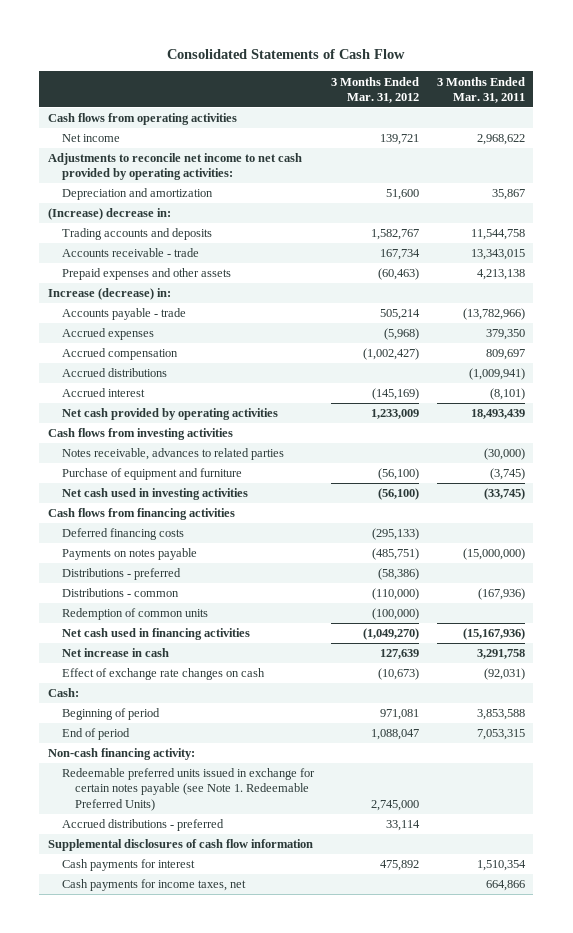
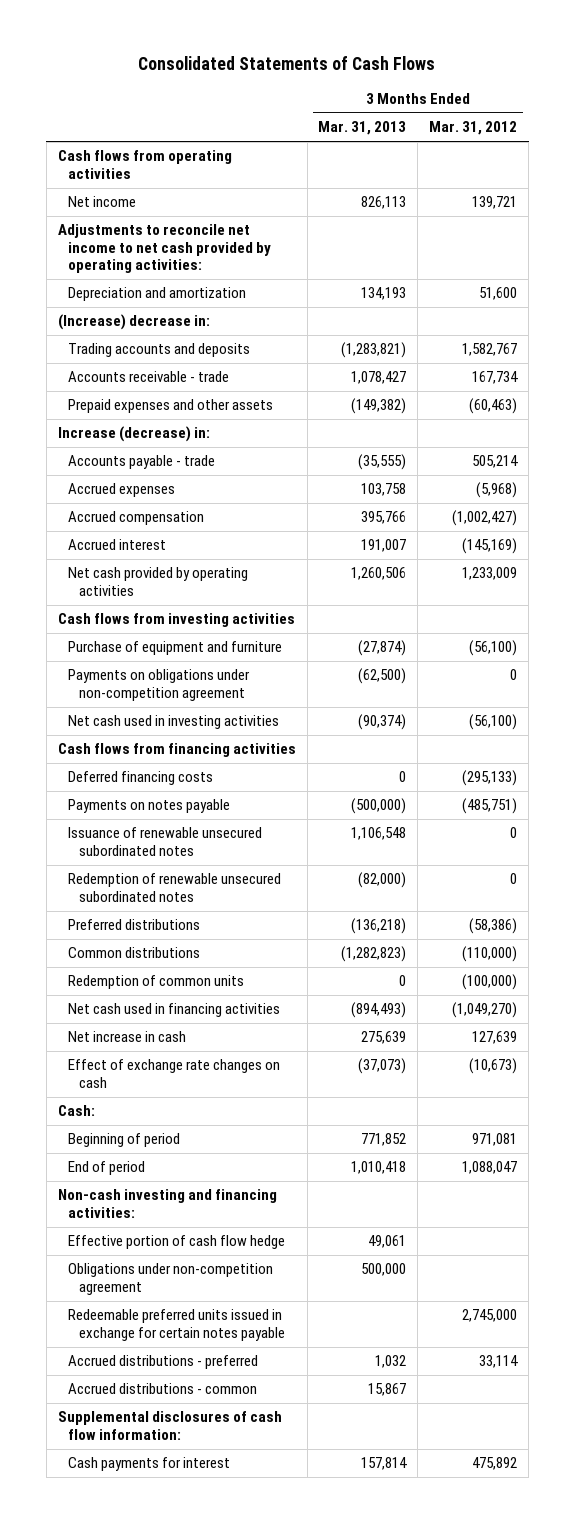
- Consolidated Statements of Cash Flow
+ Consolidated Statements of Cash Flows
- | 3 Months Ended Mar. 31, 2012 | 3 Months Ended Mar. 31, 2011
+ | 3 Months Ended Mar. 31, 2013 | 3 Months Ended Mar. 31, 2012
- Accrued distributions | | (1,009,941)
- Notes receivable, advances to related parties | | (30,000)
+ Payments on obligations under non-competition agreement | (62,500) | 0
- Distributions - preferred | (58,386) |
- Distributions - common | (110,000) | (167,936)
+ Issuance of renewable unsecured subordinated notes | 1,106,548 | 0
+ Redemption of renewable unsecured subordinated notes | (82,000) | 0
+ Preferred distributions | (136,218) | (58,386)
+ Common distributions | (1,282,823) | (110,000)
- Non-cash financing activity:
- Redeemable preferred units issued in exchange for certain notes payable (see Note 1. Redeemable Preferred Units) | 2,745,000 |
+ Non-cash investing and financing activities:
+ Effective portion of cash flow hedge | 49,061 |
+ Obligations under non-competition agreement | 500,000 |
+ Redeemable preferred units issued in exchange for certain notes payable | | 2,745,000
- Supplemental disclosures of cash flow information
+ Accrued distributions - common | 15,867 |
+ Supplemental disclosures of cash flow information:
- Cash payments for income taxes, net | | 664,866

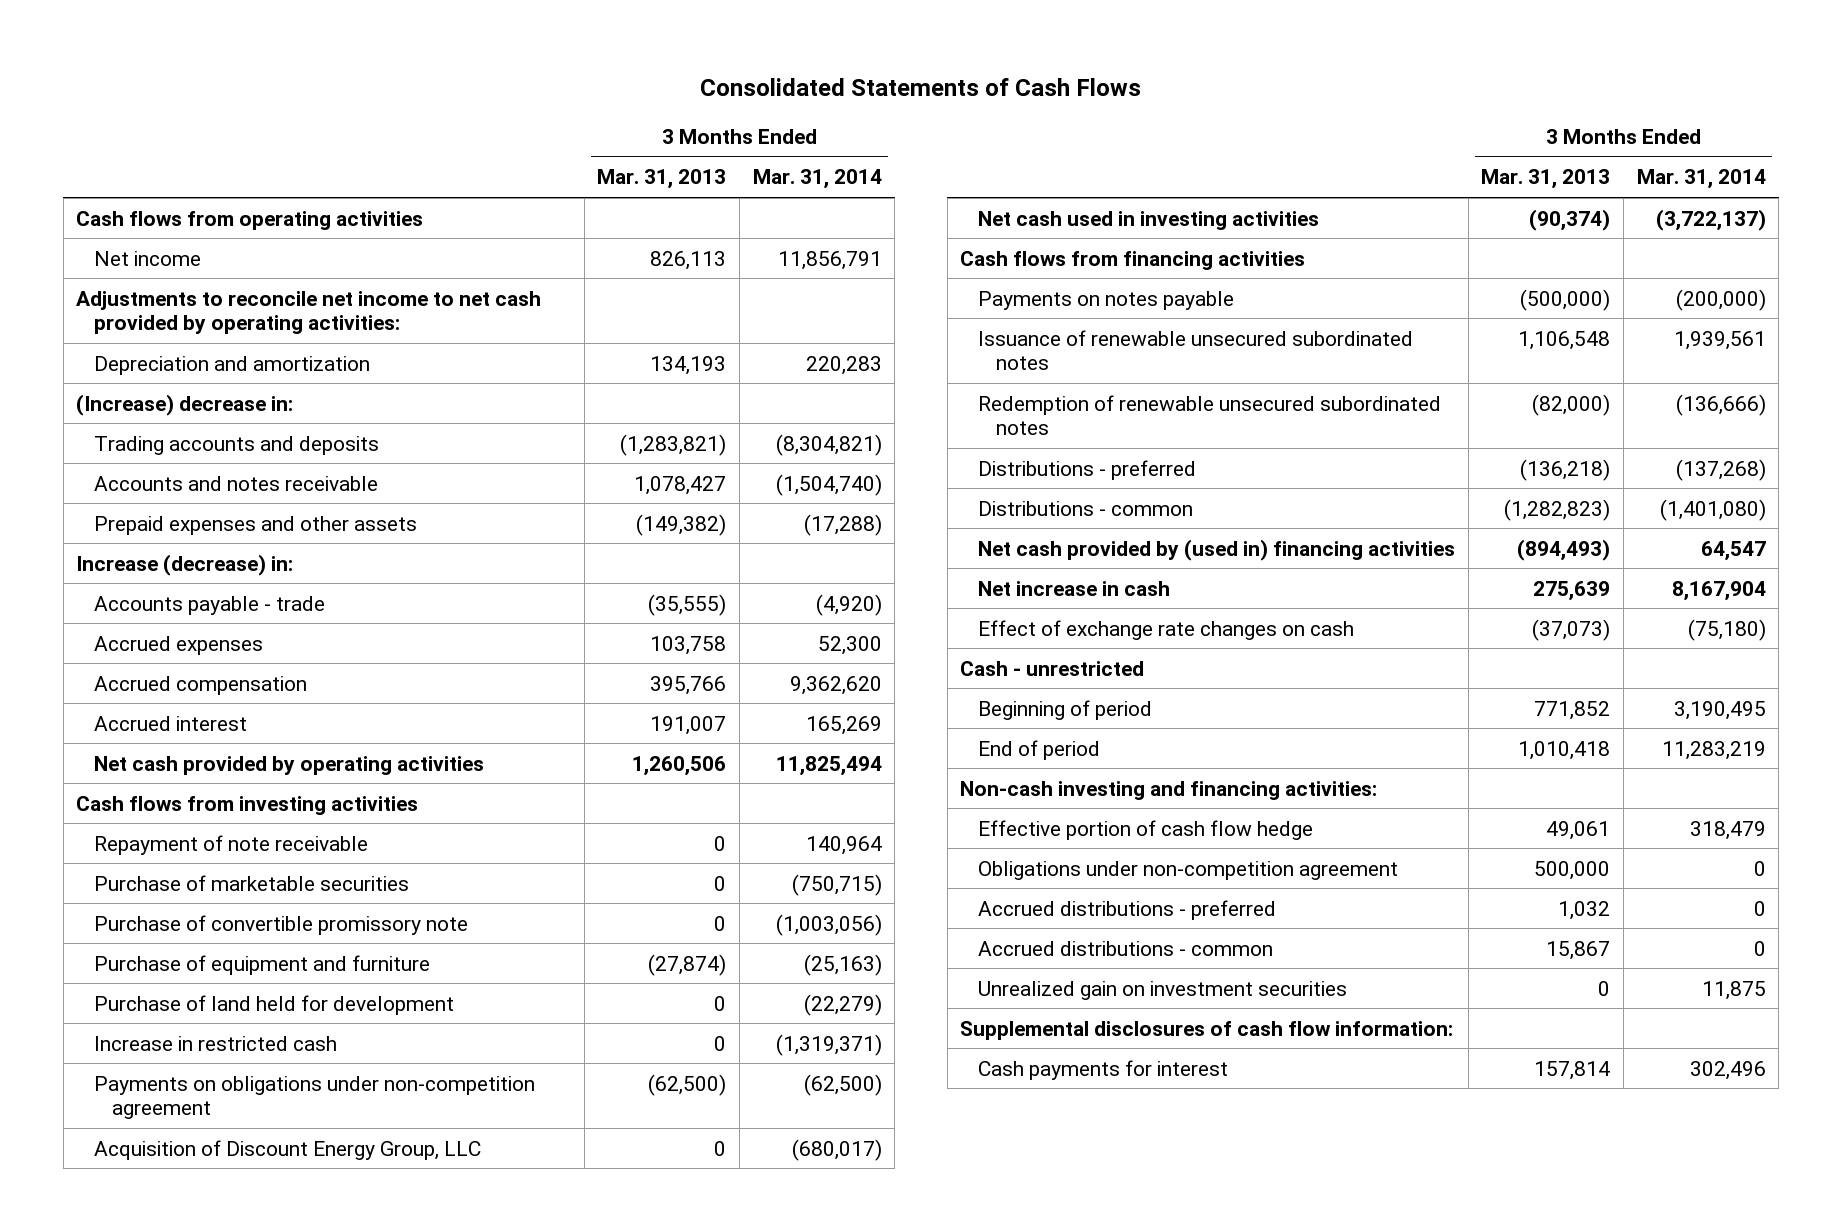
- | 3 Months Ended Mar. 31, 2013 | 3 Months Ended Mar. 31, 2012
+ | 3 Months Ended Mar. 31, 2013 | 3 Months Ended Mar. 31, 2014
- Accounts receivable - trade | 1,078,427 | 167,734
+ Accounts and notes receivable | 1,078,427 | (1,504,740)
+ Repayment of note receivable | 0 | 140,964
+ Purchase of marketable securities | 0 | (750,715)
+ Purchase of convertible promissory note | 0 | (1,003,056)
+ Purchase of land held for development | 0 | (22,279)
+ Increase in restricted cash | 0 | (1,319,371)
+ Acquisition of Discount Energy Group, LLC | 0 | (680,017)
- Deferred financing costs | 0 | (295,133)
- Preferred distributions | (136,218) | (58,386)
- Common distributions | (1,282,823) | (110,000)
- Redemption of common units | 0 | (100,000)
- Net cash used in financing activities | (894,493) | (1,049,270)
+ Distributions - preferred | (136,218) | (137,268)
+ Distributions - common | (1,282,823) | (1,401,080)
+ Net cash provided by (used in) financing activities | (894,493) | 64,547
- Cash:
+ Cash - unrestricted
- Redeemable preferred units issued in exchange for certain notes payable | | 2,745,000
+ Unrealized gain on investment securities | 0 | 11,875

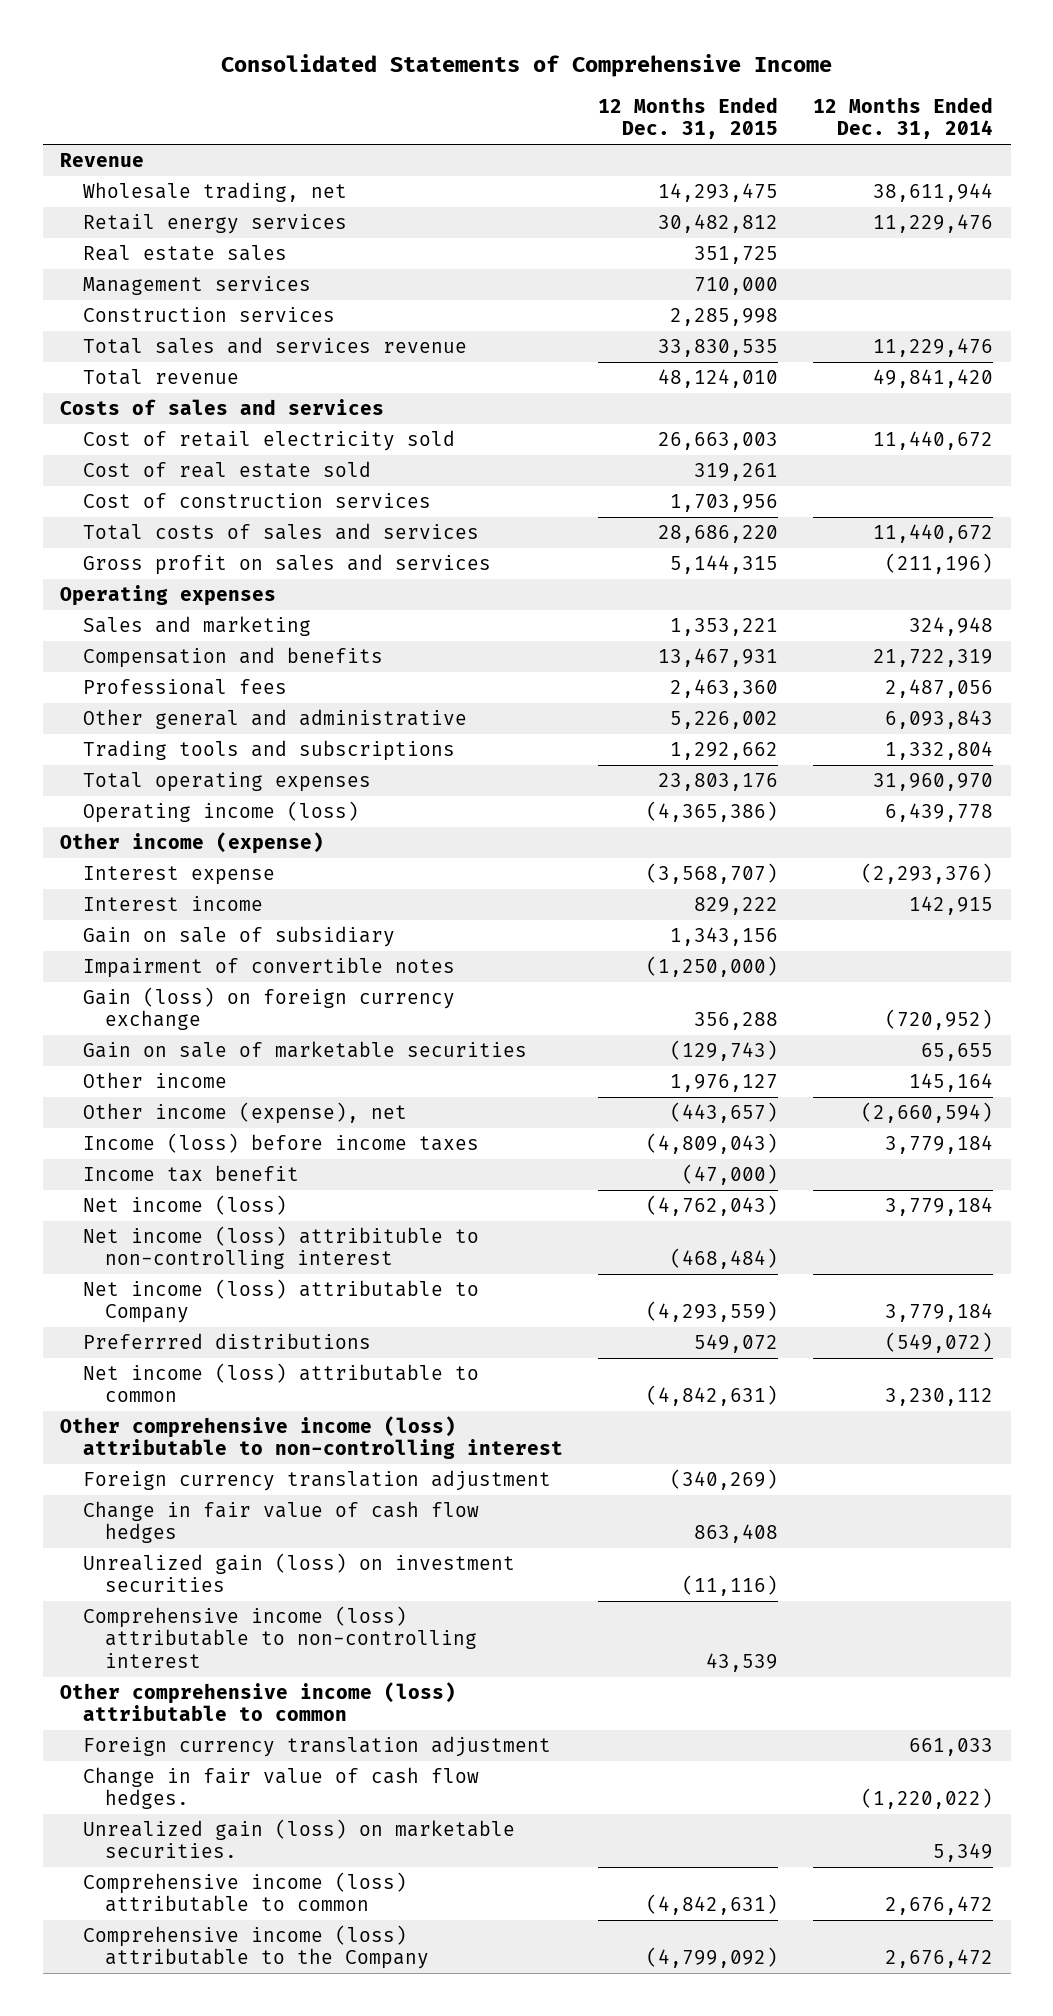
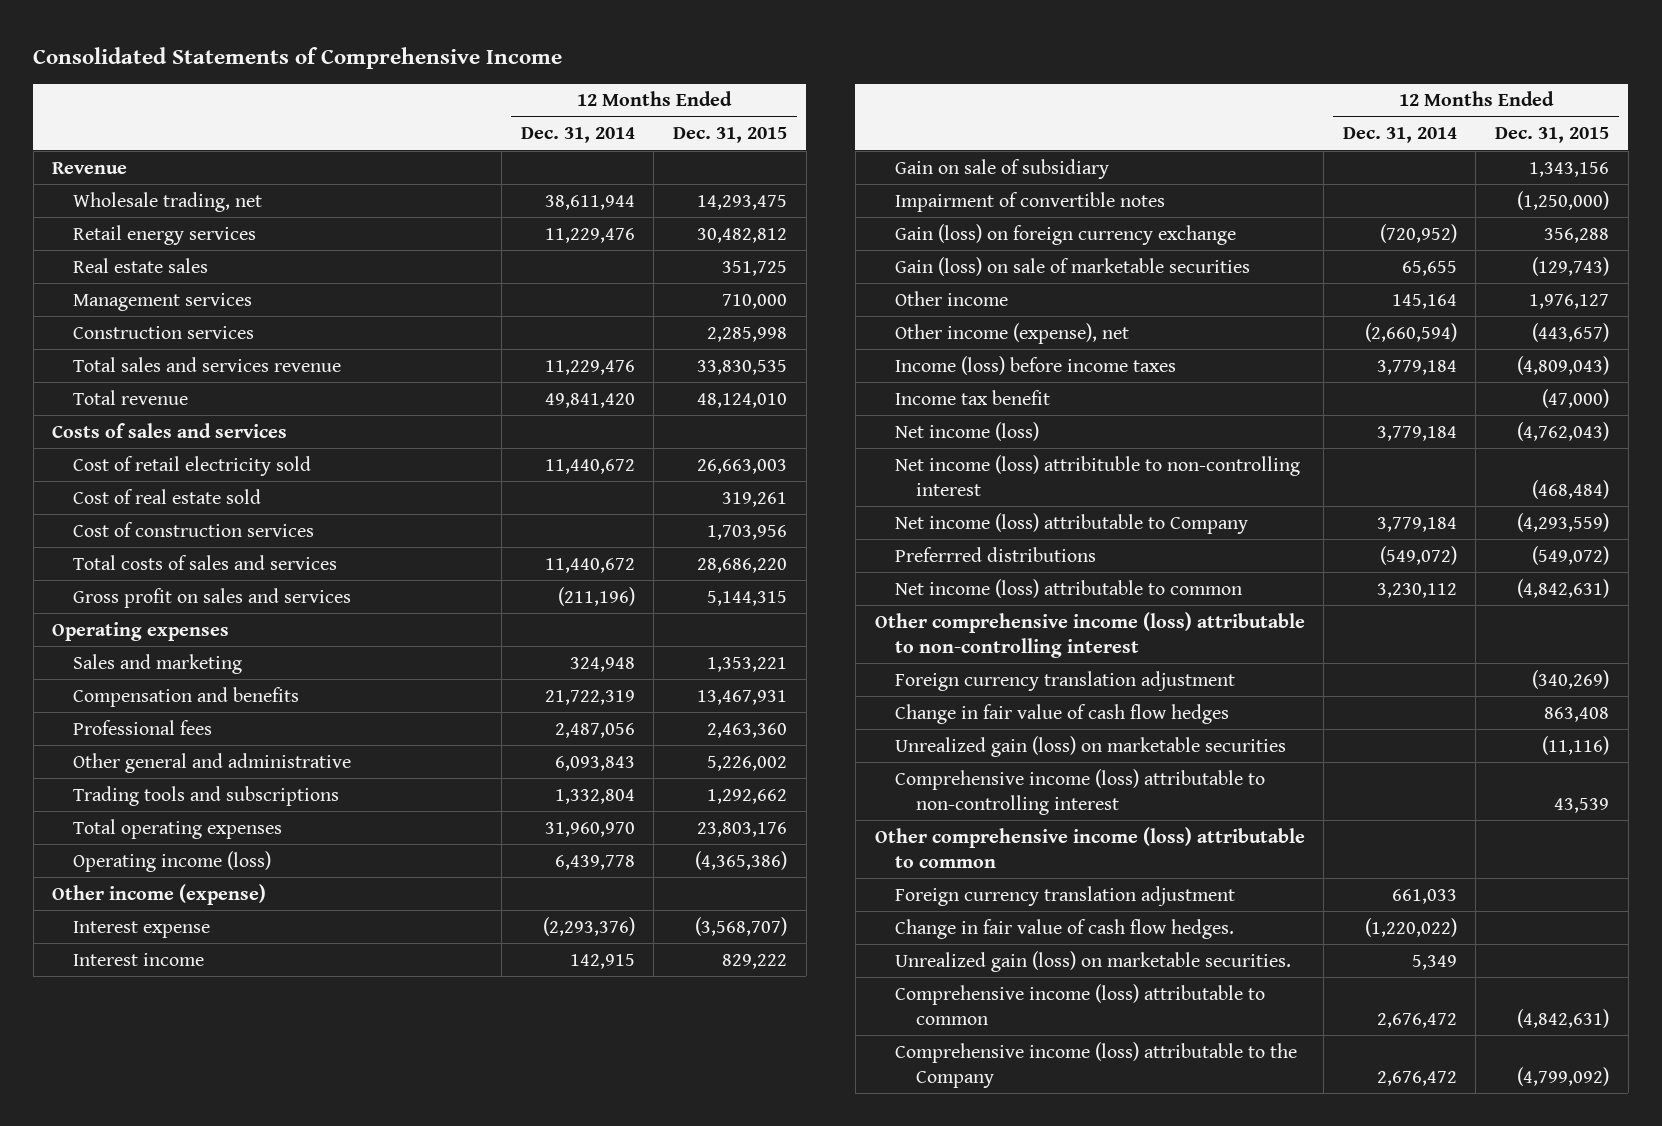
- | 12 Months Ended Dec. 31, 2015 | 12 Months Ended Dec. 31, 2014
+ | 12 Months Ended Dec. 31, 2014 | 12 Months Ended Dec. 31, 2015
- Gain on sale of marketable securities | (129,743) | 65,655
+ Gain (loss) on sale of marketable securities | 65,655 | (129,743)
- Preferrred distributions | 549,072 | (549,072)
+ Preferrred distributions | (549,072) | (549,072)
- Unrealized gain (loss) on investment securities | (11,116) |
+ Unrealized gain (loss) on marketable securities | | (11,116)

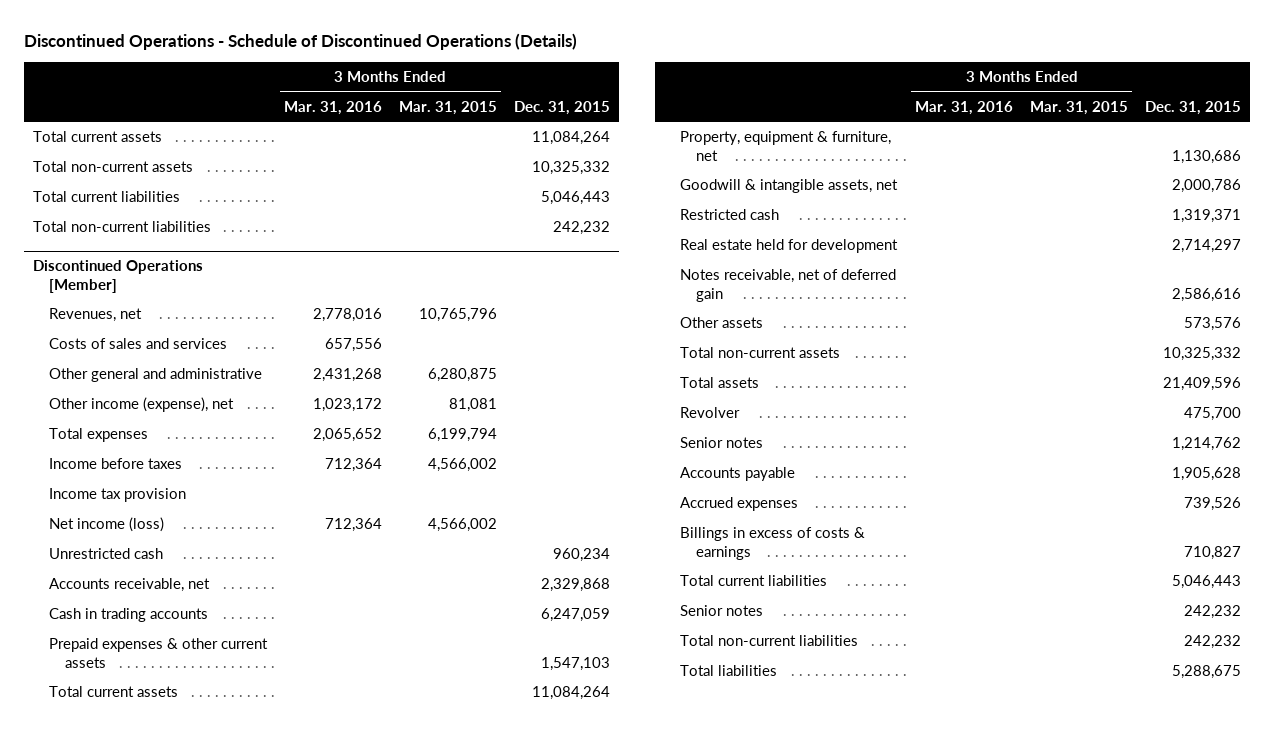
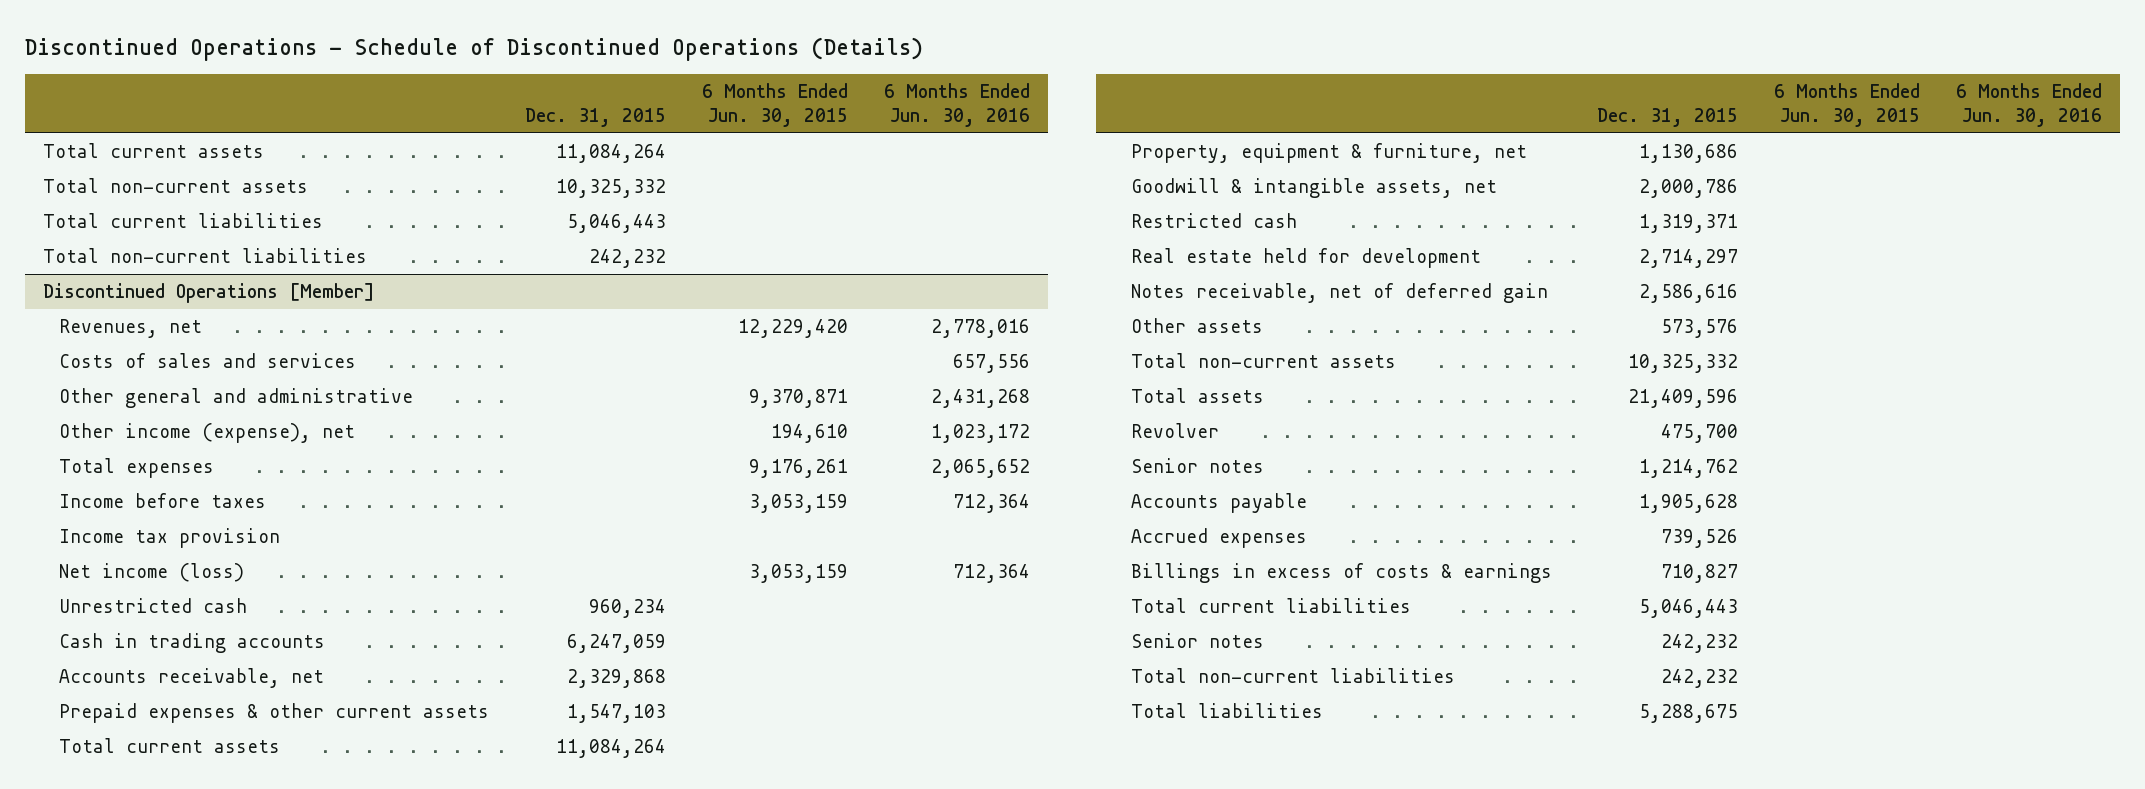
- | 3 Months Ended Mar. 31, 2016 | 3 Months Ended Mar. 31, 2015 | Dec. 31, 2015
+ | Dec. 31, 2015 | 6 Months Ended Jun. 30, 2015 | 6 Months Ended Jun. 30, 2016
@ Discontinued Operations [Member]
moved down: Accounts receivable, net | 2,329,868 | |

